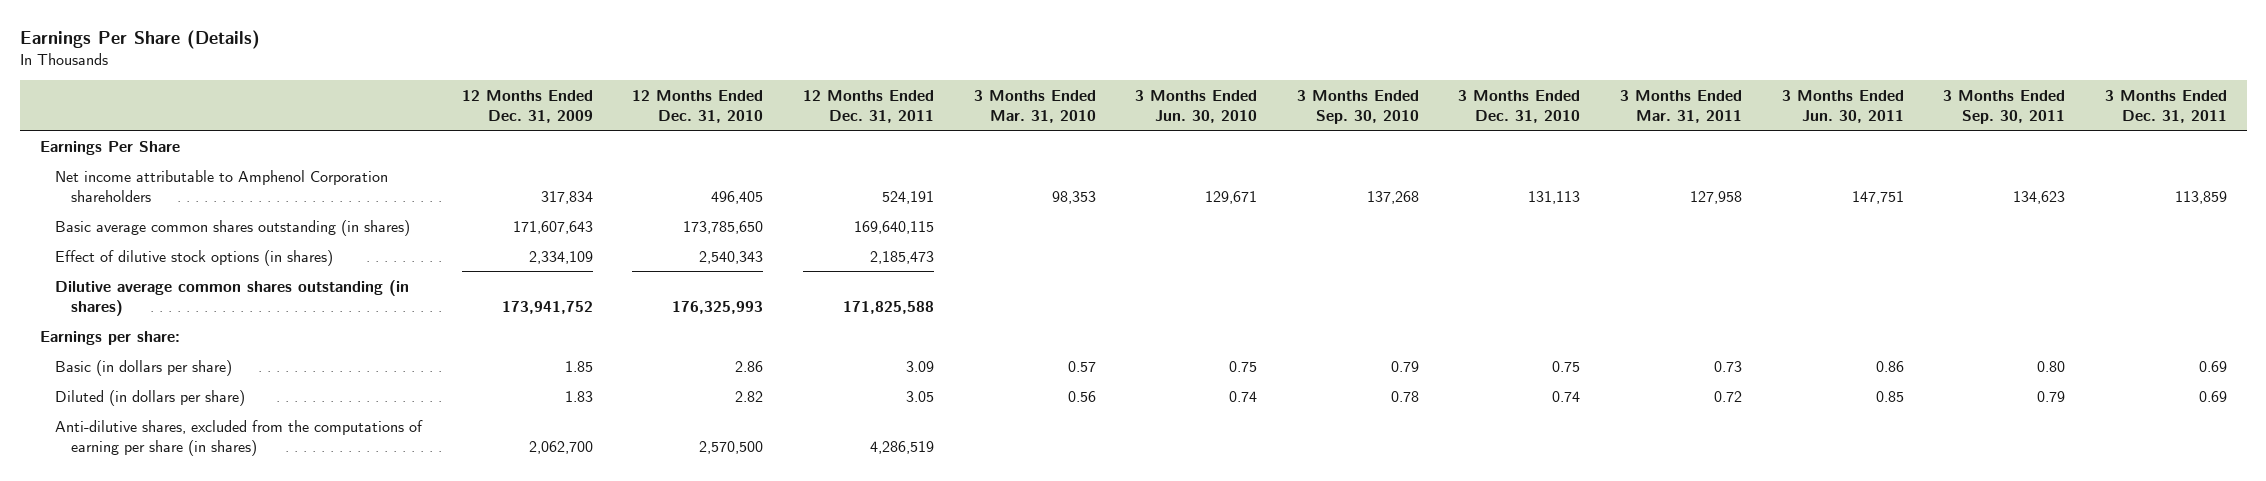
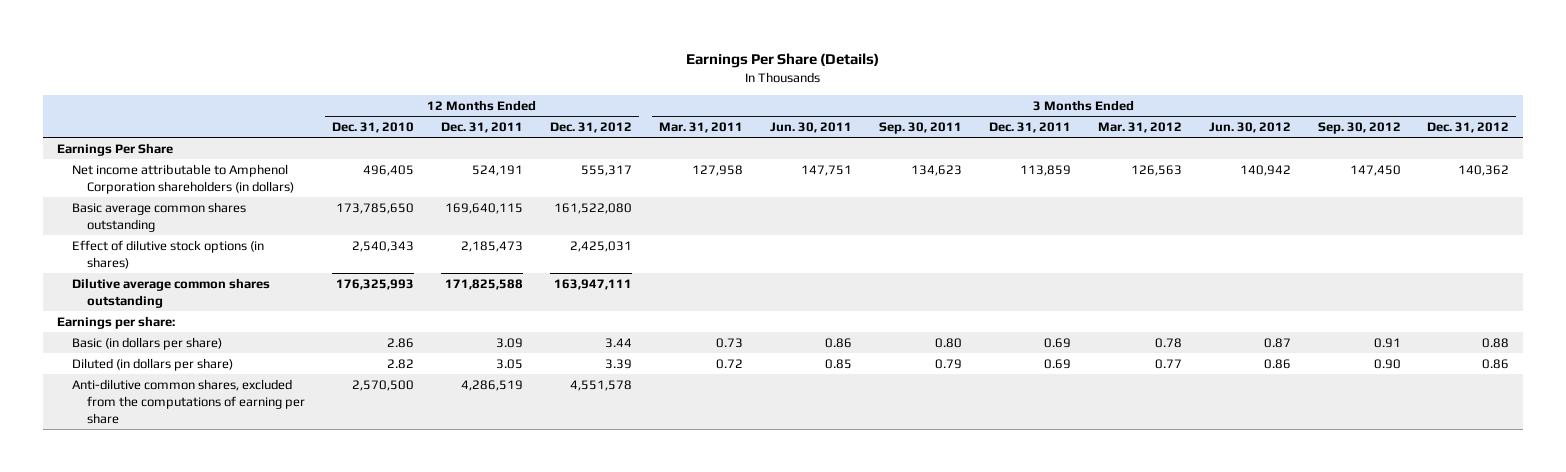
- | 12 Months Ended Dec. 31, 2009 | 12 Months Ended Dec. 31, 2010 | 12 Months Ended Dec. 31, 2011 | 3 Months Ended Mar. 31, 2010 | 3 Months Ended Jun. 30, 2010 | 3 Months Ended Sep. 30, 2010 | 3 Months Ended Dec. 31, 2010 | 3 Months Ended Mar. 31, 2011 | 3 Months Ended Jun. 30, 2011 | 3 Months Ended Sep. 30, 2011 | 3 Months Ended Dec. 31, 2011
+ | 12 Months Ended Dec. 31, 2010 | 12 Months Ended Dec. 31, 2011 | 12 Months Ended Dec. 31, 2012 | 3 Months Ended Mar. 31, 2011 | 3 Months Ended Jun. 30, 2011 | 3 Months Ended Sep. 30, 2011 | 3 Months Ended Dec. 31, 2011 | 3 Months Ended Mar. 31, 2012 | 3 Months Ended Jun. 30, 2012 | 3 Months Ended Sep. 30, 2012 | 3 Months Ended Dec. 31, 2012
- Net income attributable to Amphenol Corporation shareholders | 317,834 | 496,405 | 524,191 | 98,353 | 129,671 | 137,268 | 131,113 | 127,958 | 147,751 | 134,623 | 113,859
- Basic average common shares outstanding (in shares) | 171,607,643 | 173,785,650 | 169,640,115 | | | | | | | |
+ Net income attributable to Amphenol Corporation shareholders (in dollars) | 496,405 | 524,191 | 555,317 | 127,958 | 147,751 | 134,623 | 113,859 | 126,563 | 140,942 | 147,450 | 140,362
+ Basic average common shares outstanding | 173,785,650 | 169,640,115 | 161,522,080 | | | | | | | |
- Dilutive average common shares outstanding (in shares) | 173,941,752 | 176,325,993 | 171,825,588 | | | | | | | |
+ Dilutive average common shares outstanding | 176,325,993 | 171,825,588 | 163,947,111 | | | | | | | |
- Anti-dilutive shares, excluded from the computations of earning per share (in shares) | 2,062,700 | 2,570,500 | 4,286,519 | | | | | | | |
+ Anti-dilutive common shares, excluded from the computations of earning per share | 2,570,500 | 4,286,519 | 4,551,578 | | | | | | | |

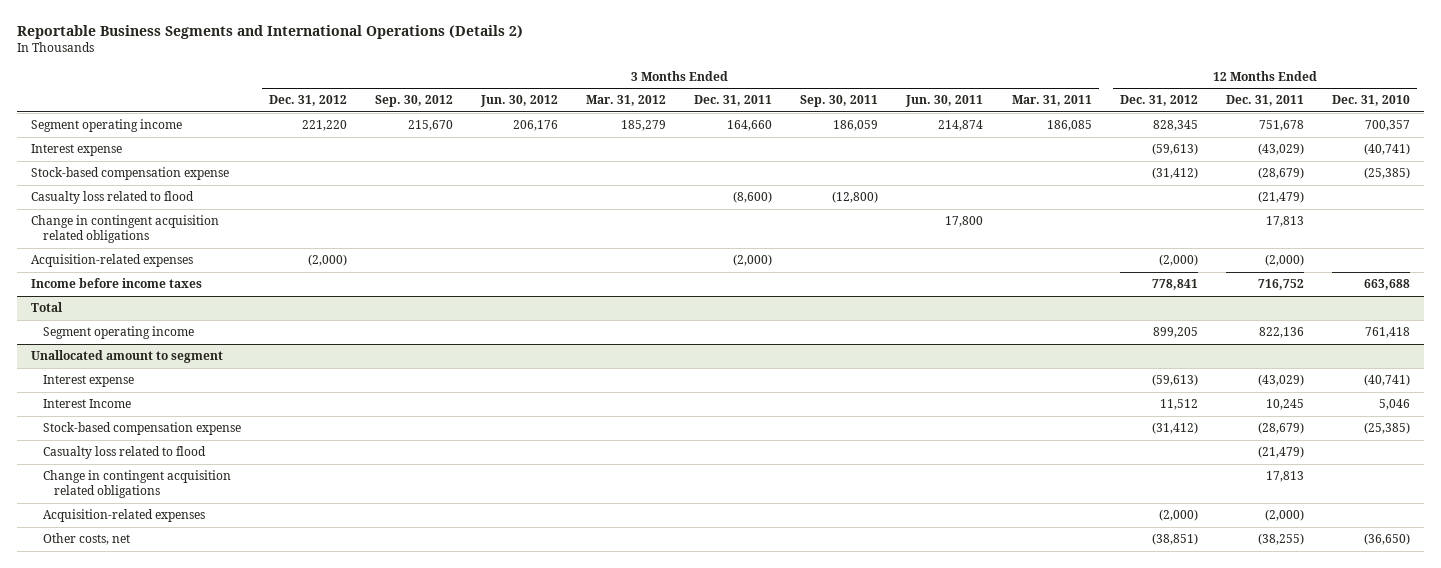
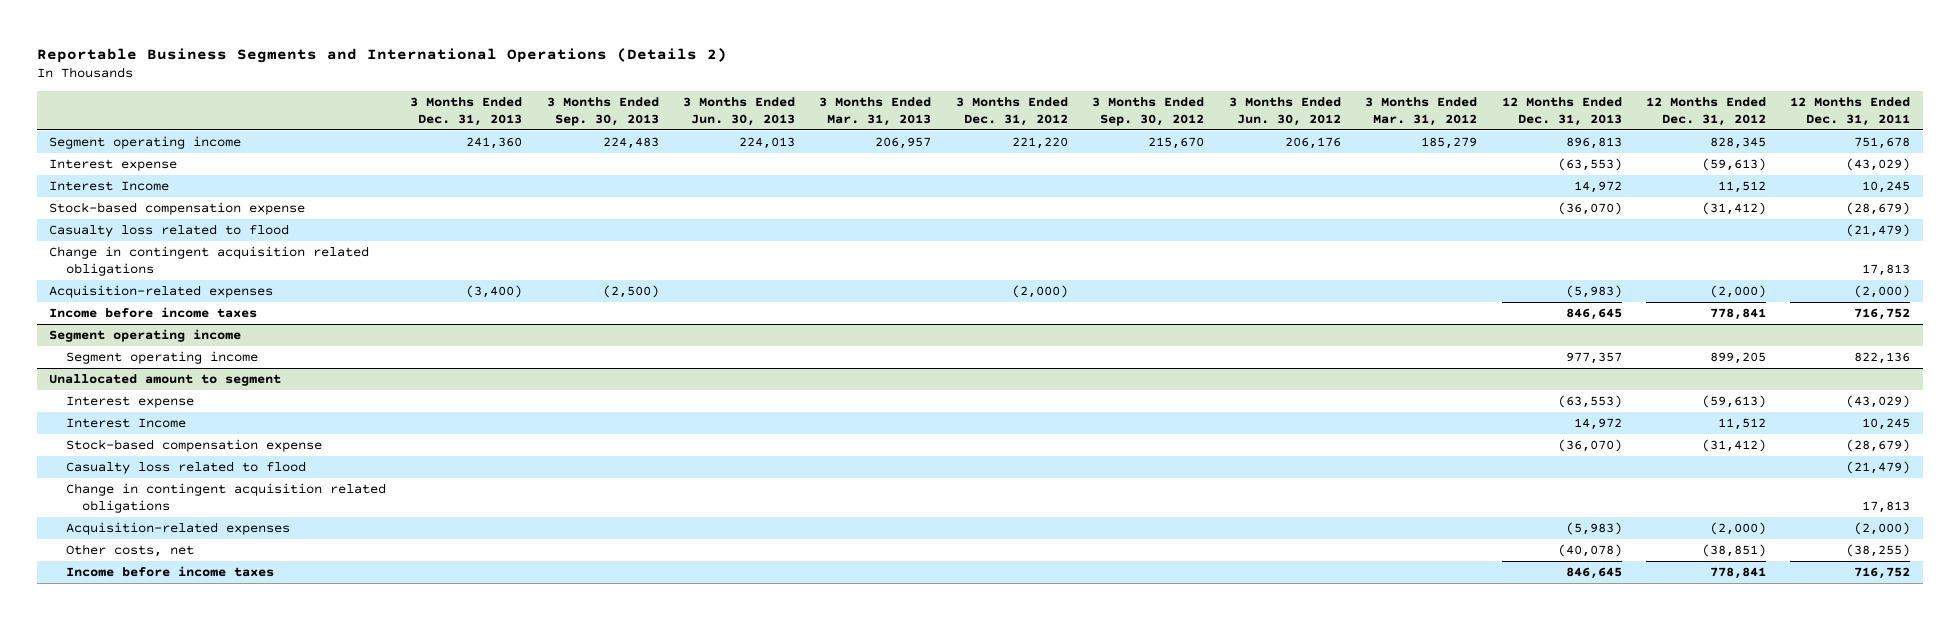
- | 3 Months Ended Dec. 31, 2012 | 3 Months Ended Sep. 30, 2012 | 3 Months Ended Jun. 30, 2012 | 3 Months Ended Mar. 31, 2012 | 3 Months Ended Dec. 31, 2011 | 3 Months Ended Sep. 30, 2011 | 3 Months Ended Jun. 30, 2011 | 3 Months Ended Mar. 31, 2011 | 12 Months Ended Dec. 31, 2012 | 12 Months Ended Dec. 31, 2011 | 12 Months Ended Dec. 31, 2010
+ | 3 Months Ended Dec. 31, 2013 | 3 Months Ended Sep. 30, 2013 | 3 Months Ended Jun. 30, 2013 | 3 Months Ended Mar. 31, 2013 | 3 Months Ended Dec. 31, 2012 | 3 Months Ended Sep. 30, 2012 | 3 Months Ended Jun. 30, 2012 | 3 Months Ended Mar. 31, 2012 | 12 Months Ended Dec. 31, 2013 | 12 Months Ended Dec. 31, 2012 | 12 Months Ended Dec. 31, 2011
+ Interest Income | | | | | | | | | 14,972 | 11,512 | 10,245
- Total
+ Segment operating income
@ Unallocated amount to segment
+ Income before income taxes | | | | | | | | | 846,645 | 778,841 | 716,752

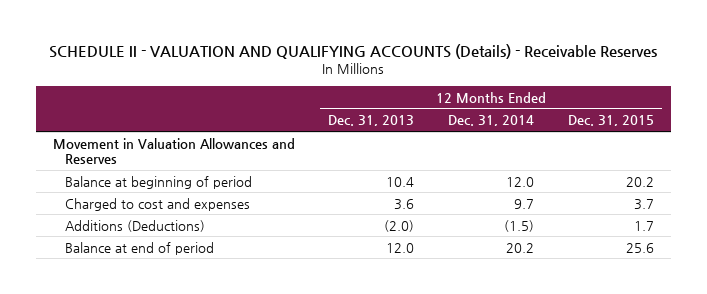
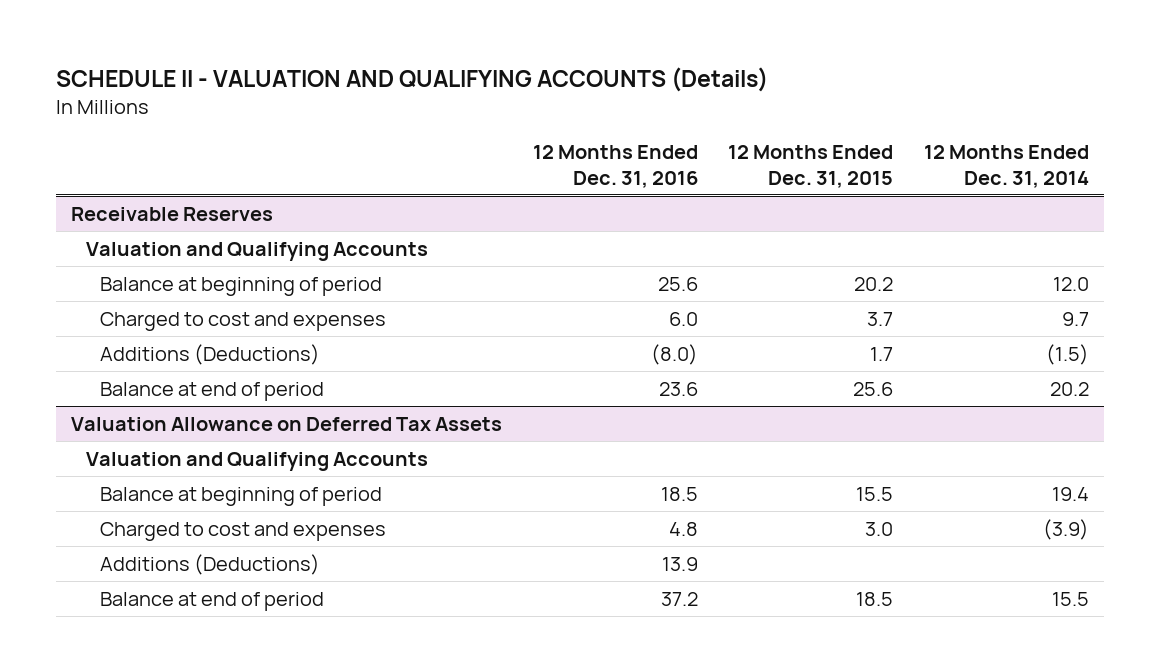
- SCHEDULE II - VALUATION AND QUALIFYING ACCOUNTS (Details) - Receivable Reserves
+ SCHEDULE II - VALUATION AND QUALIFYING ACCOUNTS (Details)
- | 12 Months Ended Dec. 31, 2013 | 12 Months Ended Dec. 31, 2014 | 12 Months Ended Dec. 31, 2015
+ | 12 Months Ended Dec. 31, 2016 | 12 Months Ended Dec. 31, 2015 | 12 Months Ended Dec. 31, 2014
- Movement in Valuation Allowances and Reserves
+ Receivable Reserves
+ Valuation and Qualifying Accounts
+ Valuation Allowance on Deferred Tax Assets
+ Valuation and Qualifying Accounts
+ Balance at beginning of period | 18.5 | 15.5 | 19.4
+ Charged to cost and expenses | 4.8 | 3.0 | (3.9)
+ Additions (Deductions) | 13.9 | |
+ Balance at end of period | 37.2 | 18.5 | 15.5

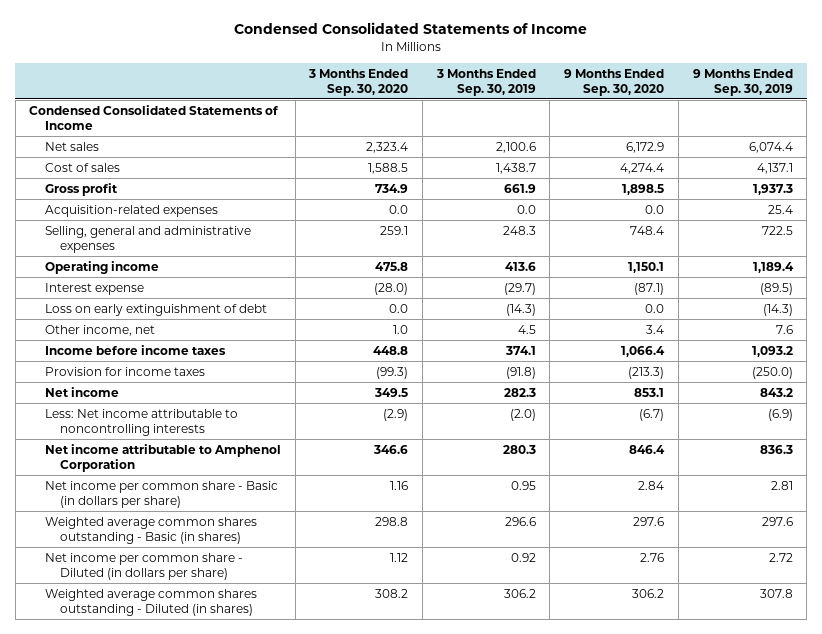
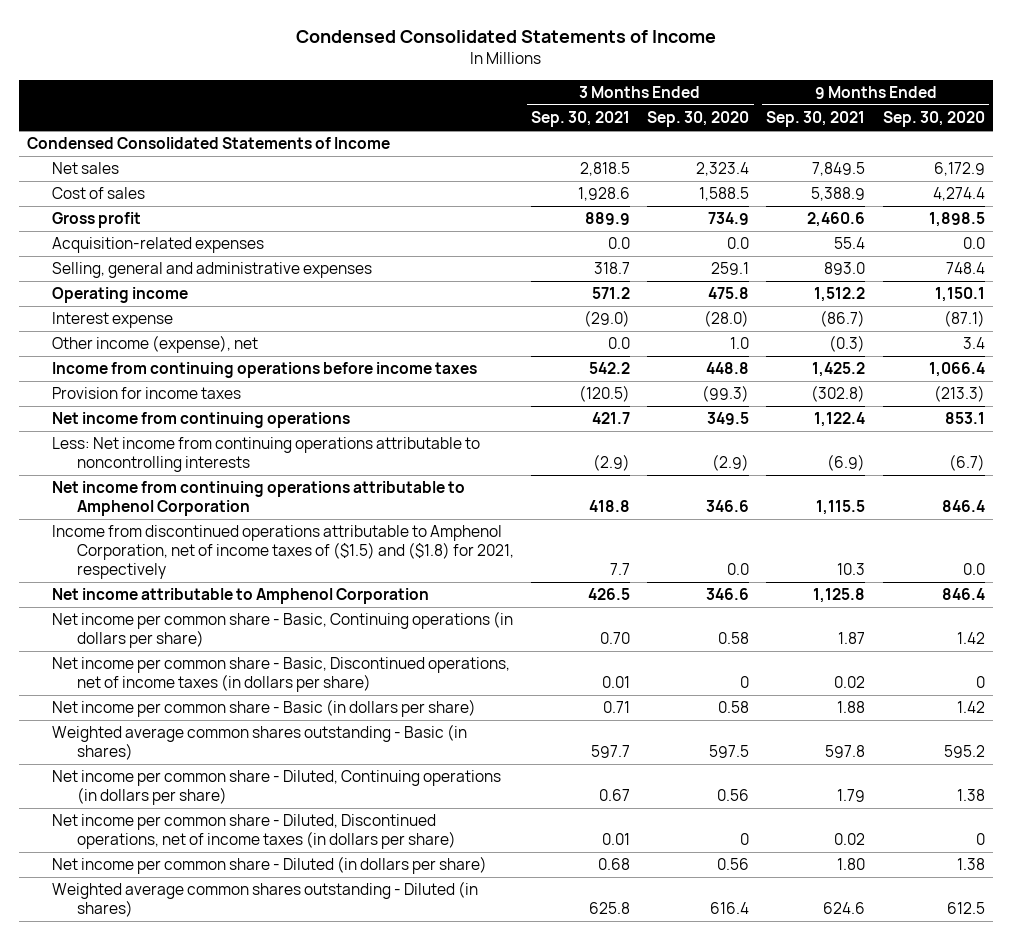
- | 3 Months Ended Sep. 30, 2020 | 3 Months Ended Sep. 30, 2019 | 9 Months Ended Sep. 30, 2020 | 9 Months Ended Sep. 30, 2019
+ | 3 Months Ended Sep. 30, 2021 | 3 Months Ended Sep. 30, 2020 | 9 Months Ended Sep. 30, 2021 | 9 Months Ended Sep. 30, 2020
- Loss on early extinguishment of debt | 0.0 | (14.3) | 0.0 | (14.3)
- Other income, net | 1.0 | 4.5 | 3.4 | 7.6
- Income before income taxes | 448.8 | 374.1 | 1,066.4 | 1,093.2
+ Other income (expense), net | 0.0 | 1.0 | (0.3) | 3.4
+ Income from continuing operations before income taxes | 542.2 | 448.8 | 1,425.2 | 1,066.4
- Net income | 349.5 | 282.3 | 853.1 | 843.2
- Less: Net income attributable to noncontrolling interests | (2.9) | (2.0) | (6.7) | (6.9)
+ Net income from continuing operations | 421.7 | 349.5 | 1,122.4 | 853.1
+ Less: Net income from continuing operations attributable to noncontrolling interests | (2.9) | (2.9) | (6.9) | (6.7)
+ Net income from continuing operations attributable to Amphenol Corporation | 418.8 | 346.6 | 1,115.5 | 846.4
+ Income from discontinued operations attributable to Amphenol Corporation, net of income taxes of ($1.5) and ($1.8) for 2021, respectively | 7.7 | 0.0 | 10.3 | 0.0
- Net income per common share - Basic (in dollars per share) | 1.16 | 0.95 | 2.84 | 2.81
- Weighted average common shares outstanding - Basic (in shares) | 298.8 | 296.6 | 297.6 | 297.6
- Net income per common share - Diluted (in dollars per share) | 1.12 | 0.92 | 2.76 | 2.72
- Weighted average common shares outstanding - Diluted (in shares) | 308.2 | 306.2 | 306.2 | 307.8
+ Net income per common share - Basic, Continuing operations (in dollars per share) | 0.70 | 0.58 | 1.87 | 1.42
+ Net income per common share - Basic, Discontinued operations, net of income taxes (in dollars per share) | 0.01 | 0 | 0.02 | 0
+ Net income per common share - Basic (in dollars per share) | 0.71 | 0.58 | 1.88 | 1.42
+ Weighted average common shares outstanding - Basic (in shares) | 597.7 | 597.5 | 597.8 | 595.2
+ Net income per common share - Diluted, Continuing operations (in dollars per share) | 0.67 | 0.56 | 1.79 | 1.38
+ Net income per common share - Diluted, Discontinued operations, net of income taxes (in dollars per share) | 0.01 | 0 | 0.02 | 0
+ Net income per common share - Diluted (in dollars per share) | 0.68 | 0.56 | 1.80 | 1.38
+ Weighted average common shares outstanding - Diluted (in shares) | 625.8 | 616.4 | 624.6 | 612.5

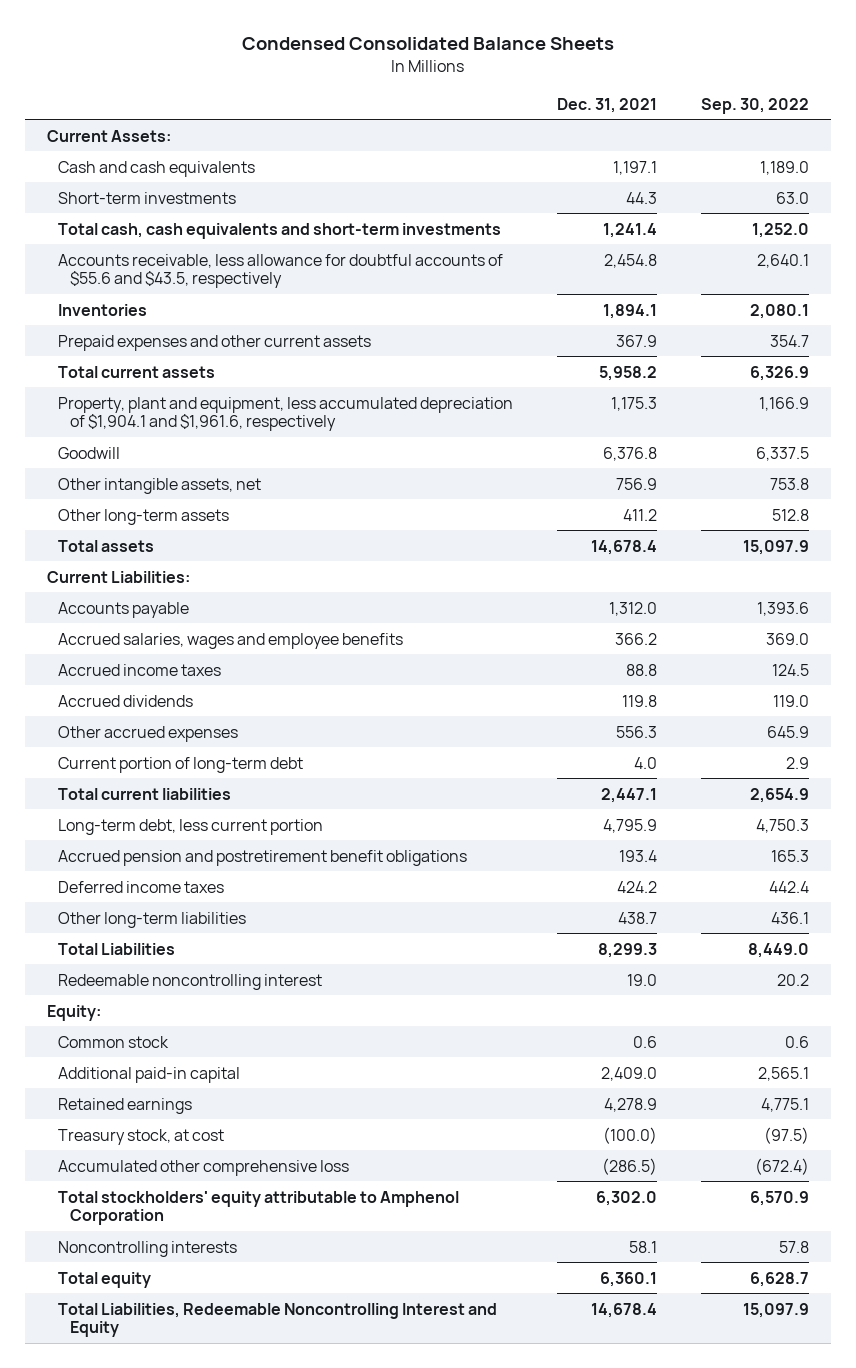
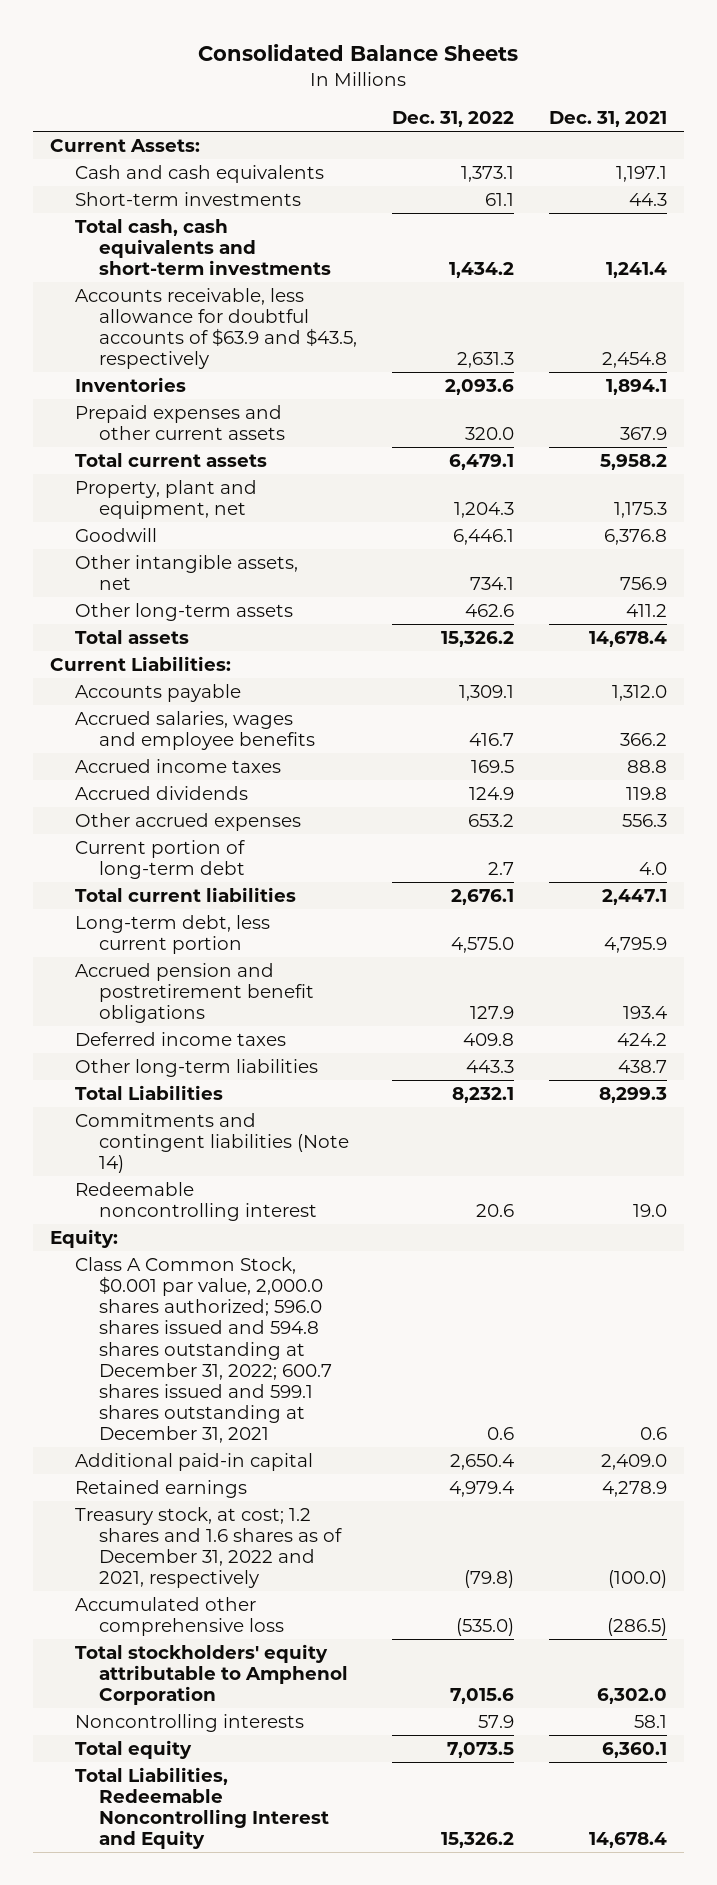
- Condensed Consolidated Balance Sheets
+ Consolidated Balance Sheets
- | Dec. 31, 2021 | Sep. 30, 2022
+ | Dec. 31, 2022 | Dec. 31, 2021
- Accounts receivable, less allowance for doubtful accounts of $55.6 and $43.5, respectively | 2,454.8 | 2,640.1
+ Accounts receivable, less allowance for doubtful accounts of $63.9 and $43.5, respectively | 2,631.3 | 2,454.8
- Property, plant and equipment, less accumulated depreciation of $1,904.1 and $1,961.6, respectively | 1,175.3 | 1,166.9
+ Property, plant and equipment, net | 1,204.3 | 1,175.3
+ Commitments and contingent liabilities (Note 14)
- Common stock | 0.6 | 0.6
+ Class A Common Stock, $0.001 par value, 2,000.0 shares authorized; 596.0 shares issued and 594.8 shares outstanding at December 31, 2022; 600.7 shares issued and 599.1 shares outstanding at December 31, 2021 | 0.6 | 0.6
- Treasury stock, at cost | (100.0) | (97.5)
+ Treasury stock, at cost; 1.2 shares and 1.6 shares as of December 31, 2022 and 2021, respectively | (79.8) | (100.0)

